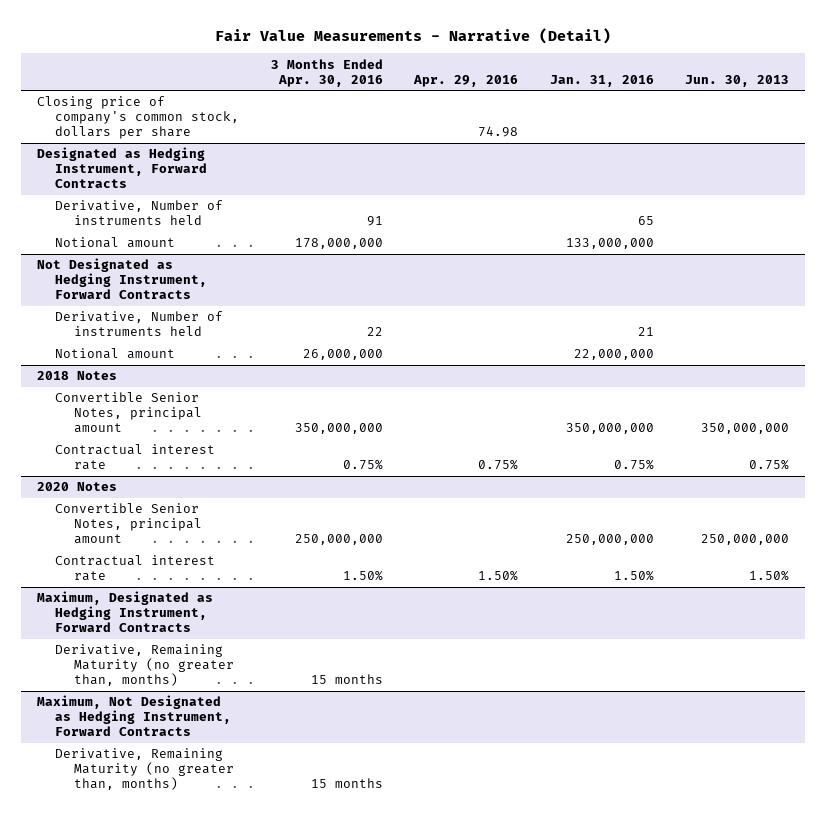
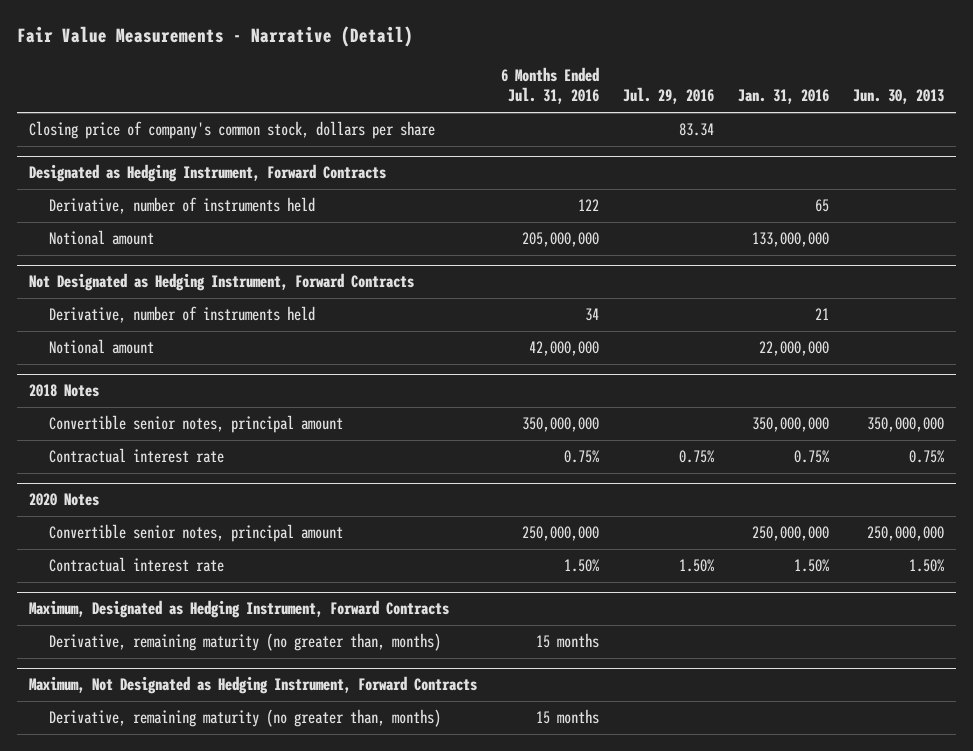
- | 3 Months Ended Apr. 30, 2016 | Apr. 29, 2016 | Jan. 31, 2016 | Jun. 30, 2013
+ | 6 Months Ended Jul. 31, 2016 | Jul. 29, 2016 | Jan. 31, 2016 | Jun. 30, 2013
@ Designated as Hedging Instrument, Forward Contracts
- Derivative, Number of instruments held | 91 | | 65 |
+ Derivative, number of instruments held | 122 | | 65 |
@ Not Designated as Hedging Instrument, Forward Contracts
- Derivative, Number of instruments held | 22 | | 21 |
+ Derivative, number of instruments held | 34 | | 21 |
@ 2018 Notes
- Convertible Senior Notes, principal amount | 350,000,000 | | 350,000,000 | 350,000,000
+ Convertible senior notes, principal amount | 350,000,000 | | 350,000,000 | 350,000,000
@ 2020 Notes
- Convertible Senior Notes, principal amount | 250,000,000 | | 250,000,000 | 250,000,000
+ Convertible senior notes, principal amount | 250,000,000 | | 250,000,000 | 250,000,000
@ Maximum, Designated as Hedging Instrument, Forward Contracts
- Derivative, Remaining Maturity (no greater than, months) | 15 months | | |
+ Derivative, remaining maturity (no greater than, months) | 15 months | | |
@ Maximum, Not Designated as Hedging Instrument, Forward Contracts
- Derivative, Remaining Maturity (no greater than, months) | 15 months | | |
+ Derivative, remaining maturity (no greater than, months) | 15 months | | |

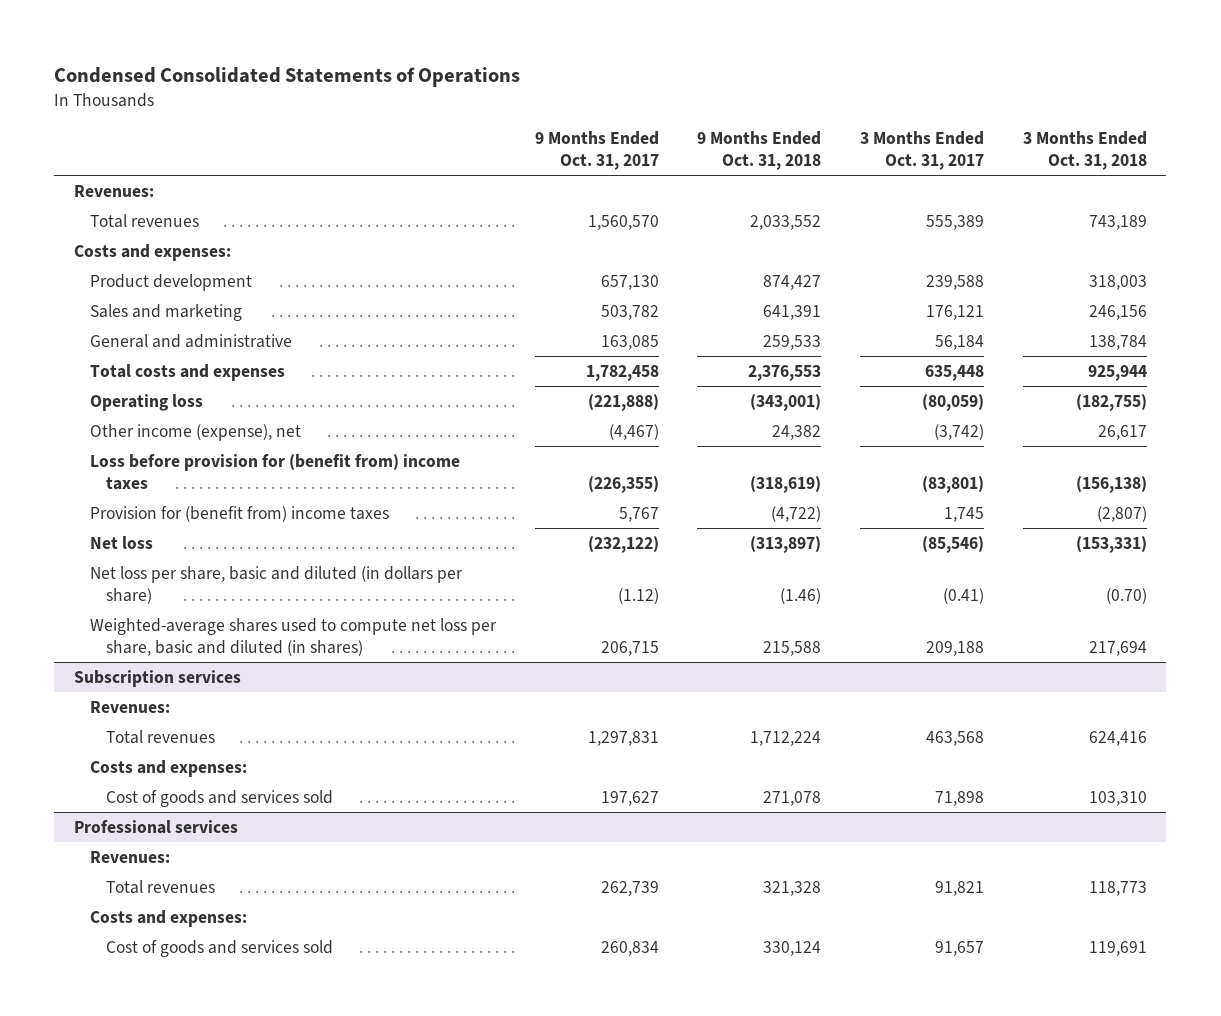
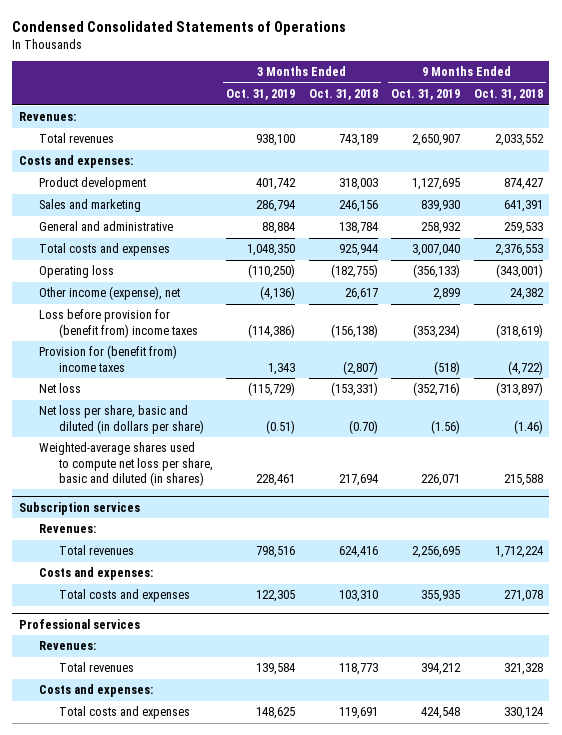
- | 9 Months Ended Oct. 31, 2017 | 9 Months Ended Oct. 31, 2018 | 3 Months Ended Oct. 31, 2017 | 3 Months Ended Oct. 31, 2018
+ | 3 Months Ended Oct. 31, 2019 | 3 Months Ended Oct. 31, 2018 | 9 Months Ended Oct. 31, 2019 | 9 Months Ended Oct. 31, 2018
@ Subscription services
- Cost of goods and services sold | 197,627 | 271,078 | 71,898 | 103,310
+ Total costs and expenses | 122,305 | 103,310 | 355,935 | 271,078
@ Professional services
- Cost of goods and services sold | 260,834 | 330,124 | 91,657 | 119,691
+ Total costs and expenses | 148,625 | 119,691 | 424,548 | 330,124

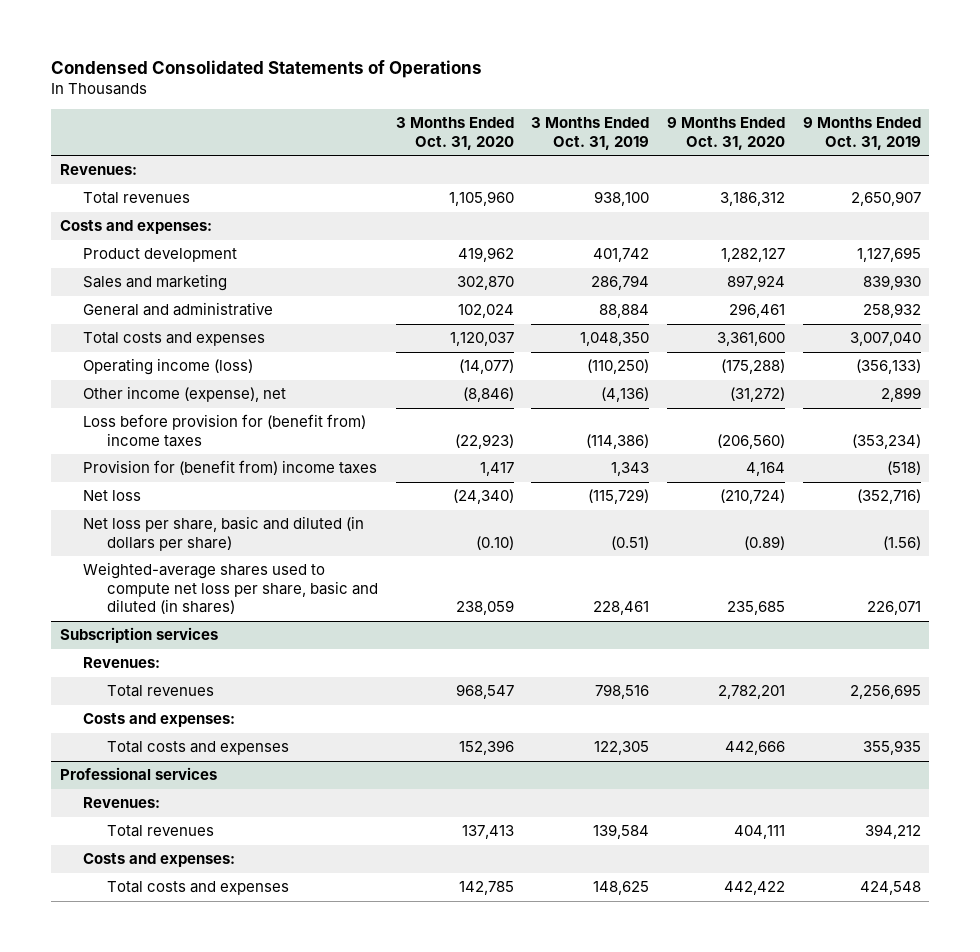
- | 3 Months Ended Oct. 31, 2019 | 3 Months Ended Oct. 31, 2018 | 9 Months Ended Oct. 31, 2019 | 9 Months Ended Oct. 31, 2018
+ | 3 Months Ended Oct. 31, 2020 | 3 Months Ended Oct. 31, 2019 | 9 Months Ended Oct. 31, 2020 | 9 Months Ended Oct. 31, 2019
- Operating loss | (110,250) | (182,755) | (356,133) | (343,001)
+ Operating income (loss) | (14,077) | (110,250) | (175,288) | (356,133)

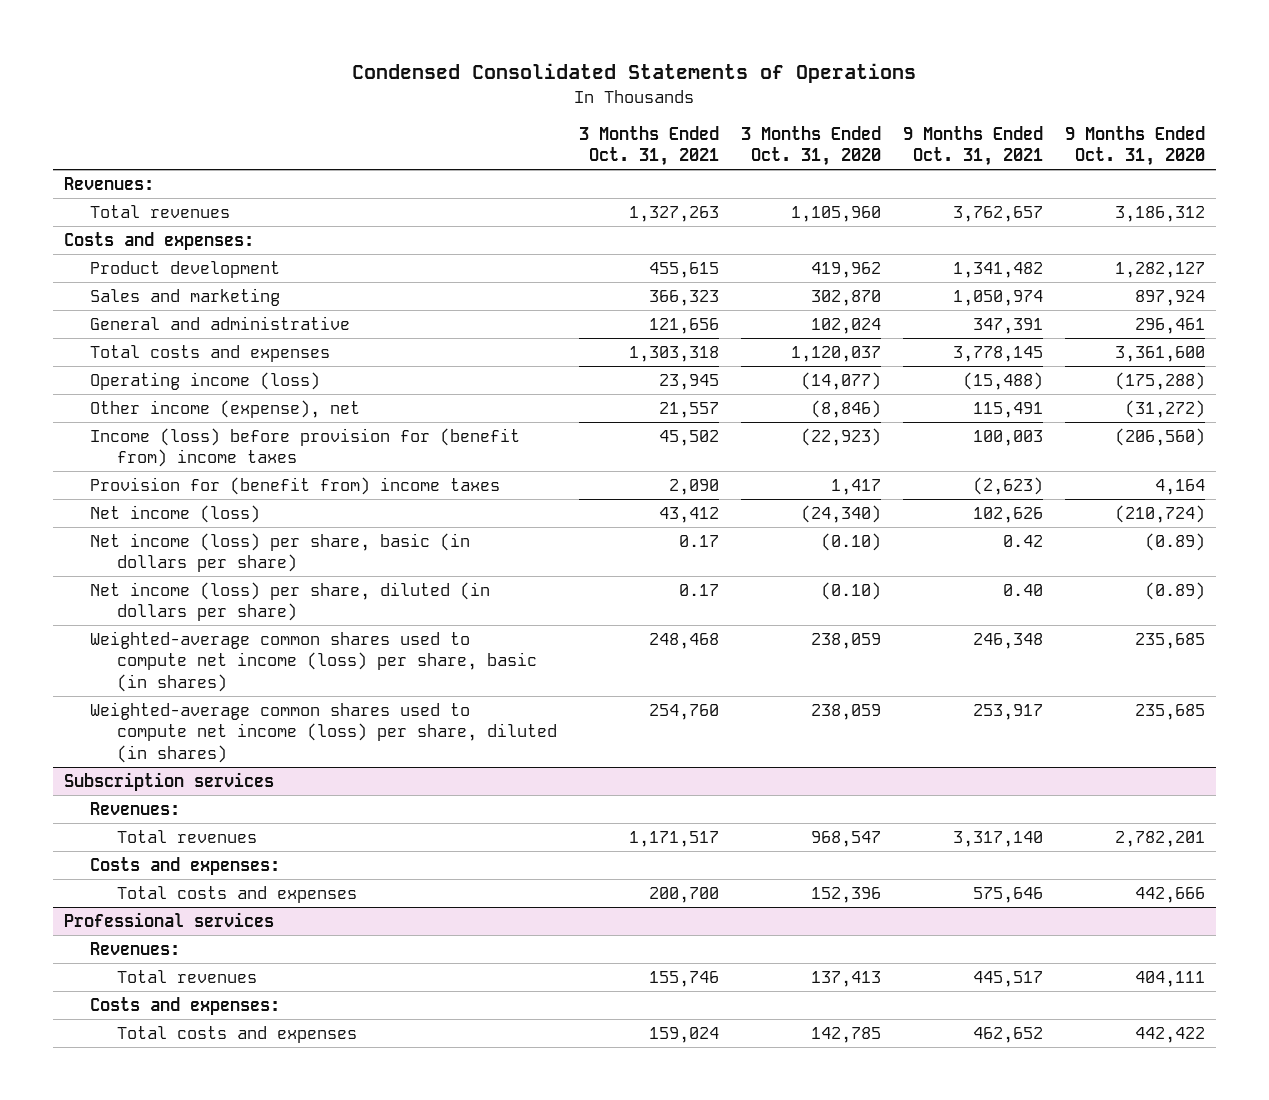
- | 3 Months Ended Oct. 31, 2020 | 3 Months Ended Oct. 31, 2019 | 9 Months Ended Oct. 31, 2020 | 9 Months Ended Oct. 31, 2019
+ | 3 Months Ended Oct. 31, 2021 | 3 Months Ended Oct. 31, 2020 | 9 Months Ended Oct. 31, 2021 | 9 Months Ended Oct. 31, 2020
- Loss before provision for (benefit from) income taxes | (22,923) | (114,386) | (206,560) | (353,234)
+ Income (loss) before provision for (benefit from) income taxes | 45,502 | (22,923) | 100,003 | (206,560)
- Net loss | (24,340) | (115,729) | (210,724) | (352,716)
- Net loss per share, basic and diluted (in dollars per share) | (0.10) | (0.51) | (0.89) | (1.56)
- Weighted-average shares used to compute net loss per share, basic and diluted (in shares) | 238,059 | 228,461 | 235,685 | 226,071
+ Net income (loss) | 43,412 | (24,340) | 102,626 | (210,724)
+ Net income (loss) per share, basic (in dollars per share) | 0.17 | (0.10) | 0.42 | (0.89)
+ Net income (loss) per share, diluted (in dollars per share) | 0.17 | (0.10) | 0.40 | (0.89)
+ Weighted-average common shares used to compute net income (loss) per share, basic (in shares) | 248,468 | 238,059 | 246,348 | 235,685
+ Weighted-average common shares used to compute net income (loss) per share, diluted (in shares) | 254,760 | 238,059 | 253,917 | 235,685

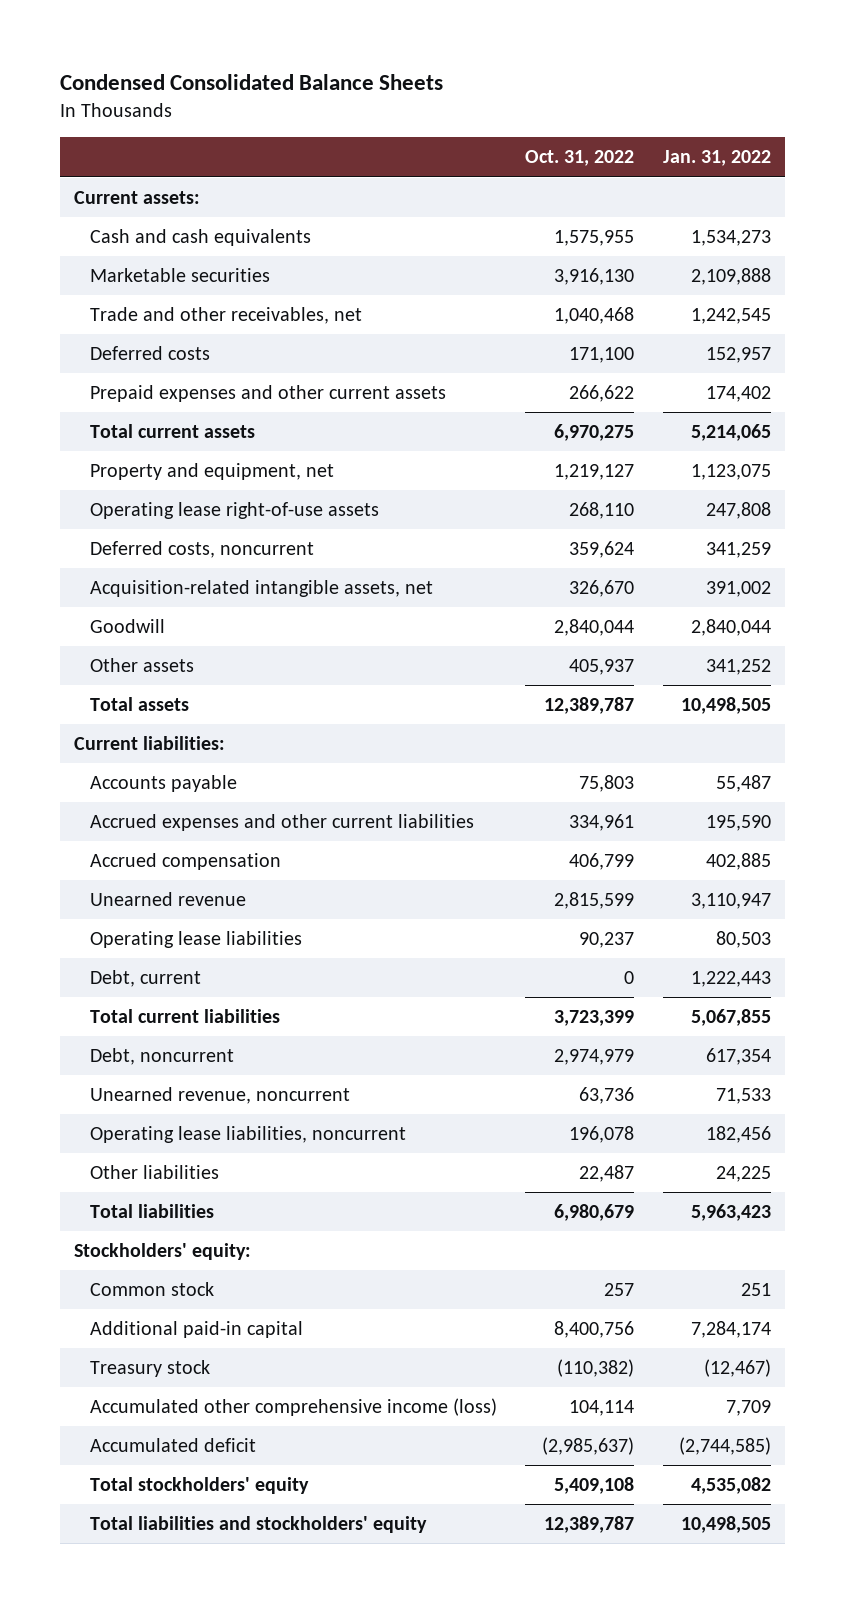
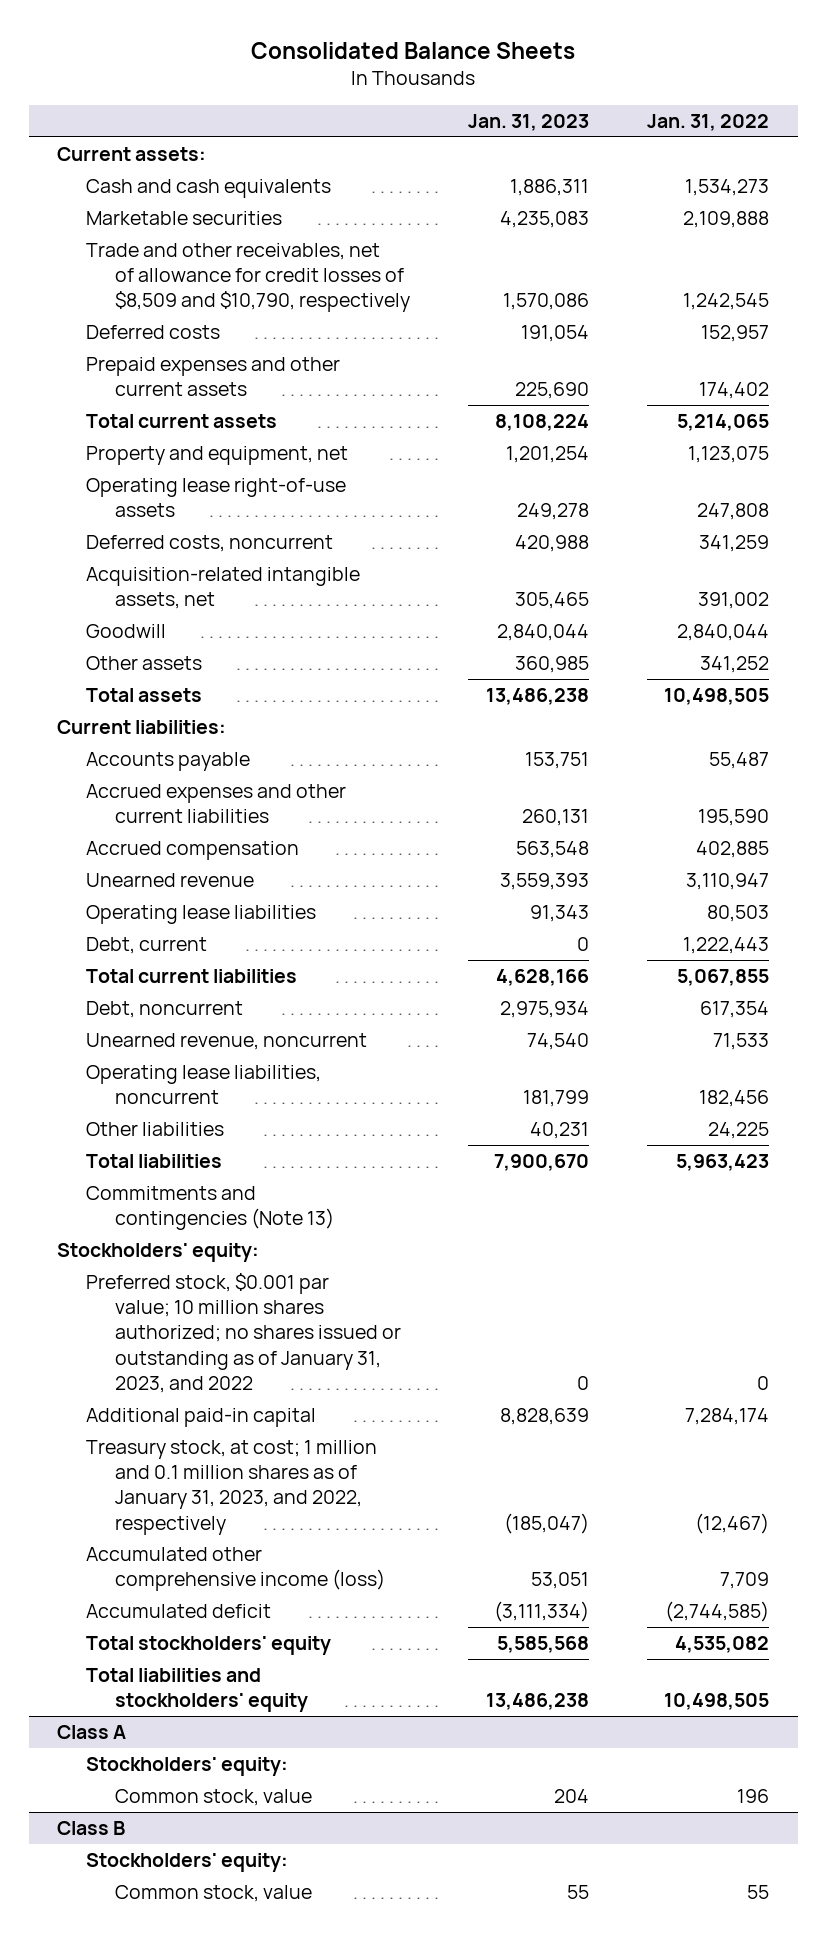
- Condensed Consolidated Balance Sheets
+ Consolidated Balance Sheets
- | Oct. 31, 2022 | Jan. 31, 2022
+ | Jan. 31, 2023 | Jan. 31, 2022
- Trade and other receivables, net | 1,040,468 | 1,242,545
+ Trade and other receivables, net of allowance for credit losses of $8,509 and $10,790, respectively | 1,570,086 | 1,242,545
+ Commitments and contingencies (Note 13)
- Common stock | 257 | 251
+ Preferred stock, $0.001 par value; 10 million shares authorized; no shares issued or outstanding as of January 31, 2023, and 2022 | 0 | 0
- Treasury stock | (110,382) | (12,467)
+ Treasury stock, at cost; 1 million and 0.1 million shares as of January 31, 2023, and 2022, respectively | (185,047) | (12,467)
+ Class A
+ Stockholders' equity:
+ Common stock, value | 204 | 196
+ Class B
+ Stockholders' equity:
+ Common stock, value | 55 | 55

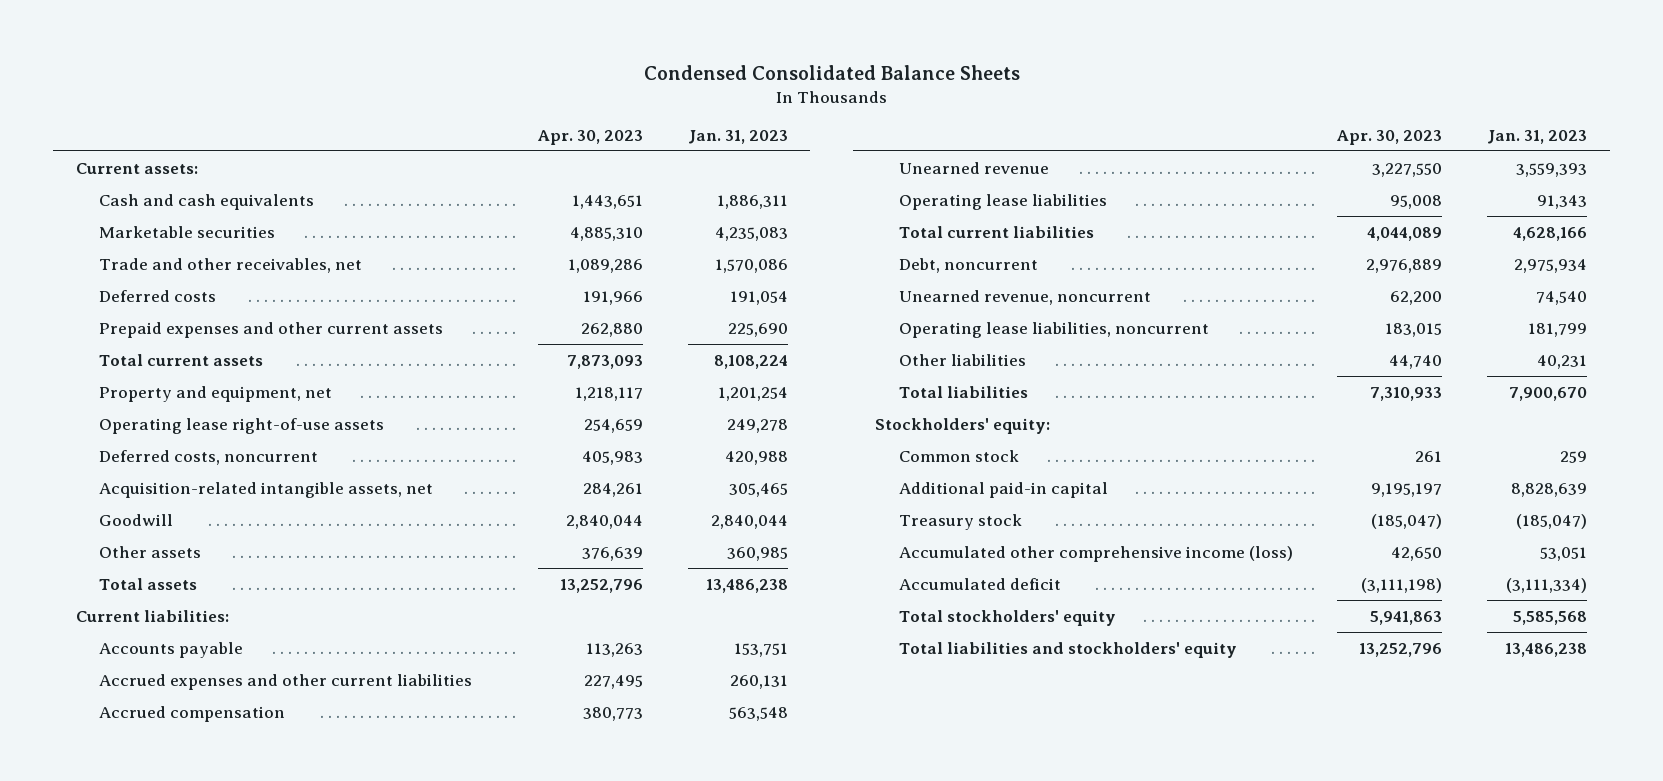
- Consolidated Balance Sheets
+ Condensed Consolidated Balance Sheets
- | Jan. 31, 2023 | Jan. 31, 2022
+ | Apr. 30, 2023 | Jan. 31, 2023
- Trade and other receivables, net of allowance for credit losses of $8,509 and $10,790, respectively | 1,570,086 | 1,242,545
+ Trade and other receivables, net | 1,089,286 | 1,570,086
- Debt, current | 0 | 1,222,443
- Commitments and contingencies (Note 13)
- Preferred stock, $0.001 par value; 10 million shares authorized; no shares issued or outstanding as of January 31, 2023, and 2022 | 0 | 0
+ Common stock | 261 | 259
- Treasury stock, at cost; 1 million and 0.1 million shares as of January 31, 2023, and 2022, respectively | (185,047) | (12,467)
+ Treasury stock | (185,047) | (185,047)
- Class A
- Stockholders' equity:
- Common stock, value | 204 | 196
- Class B
- Stockholders' equity:
- Common stock, value | 55 | 55

